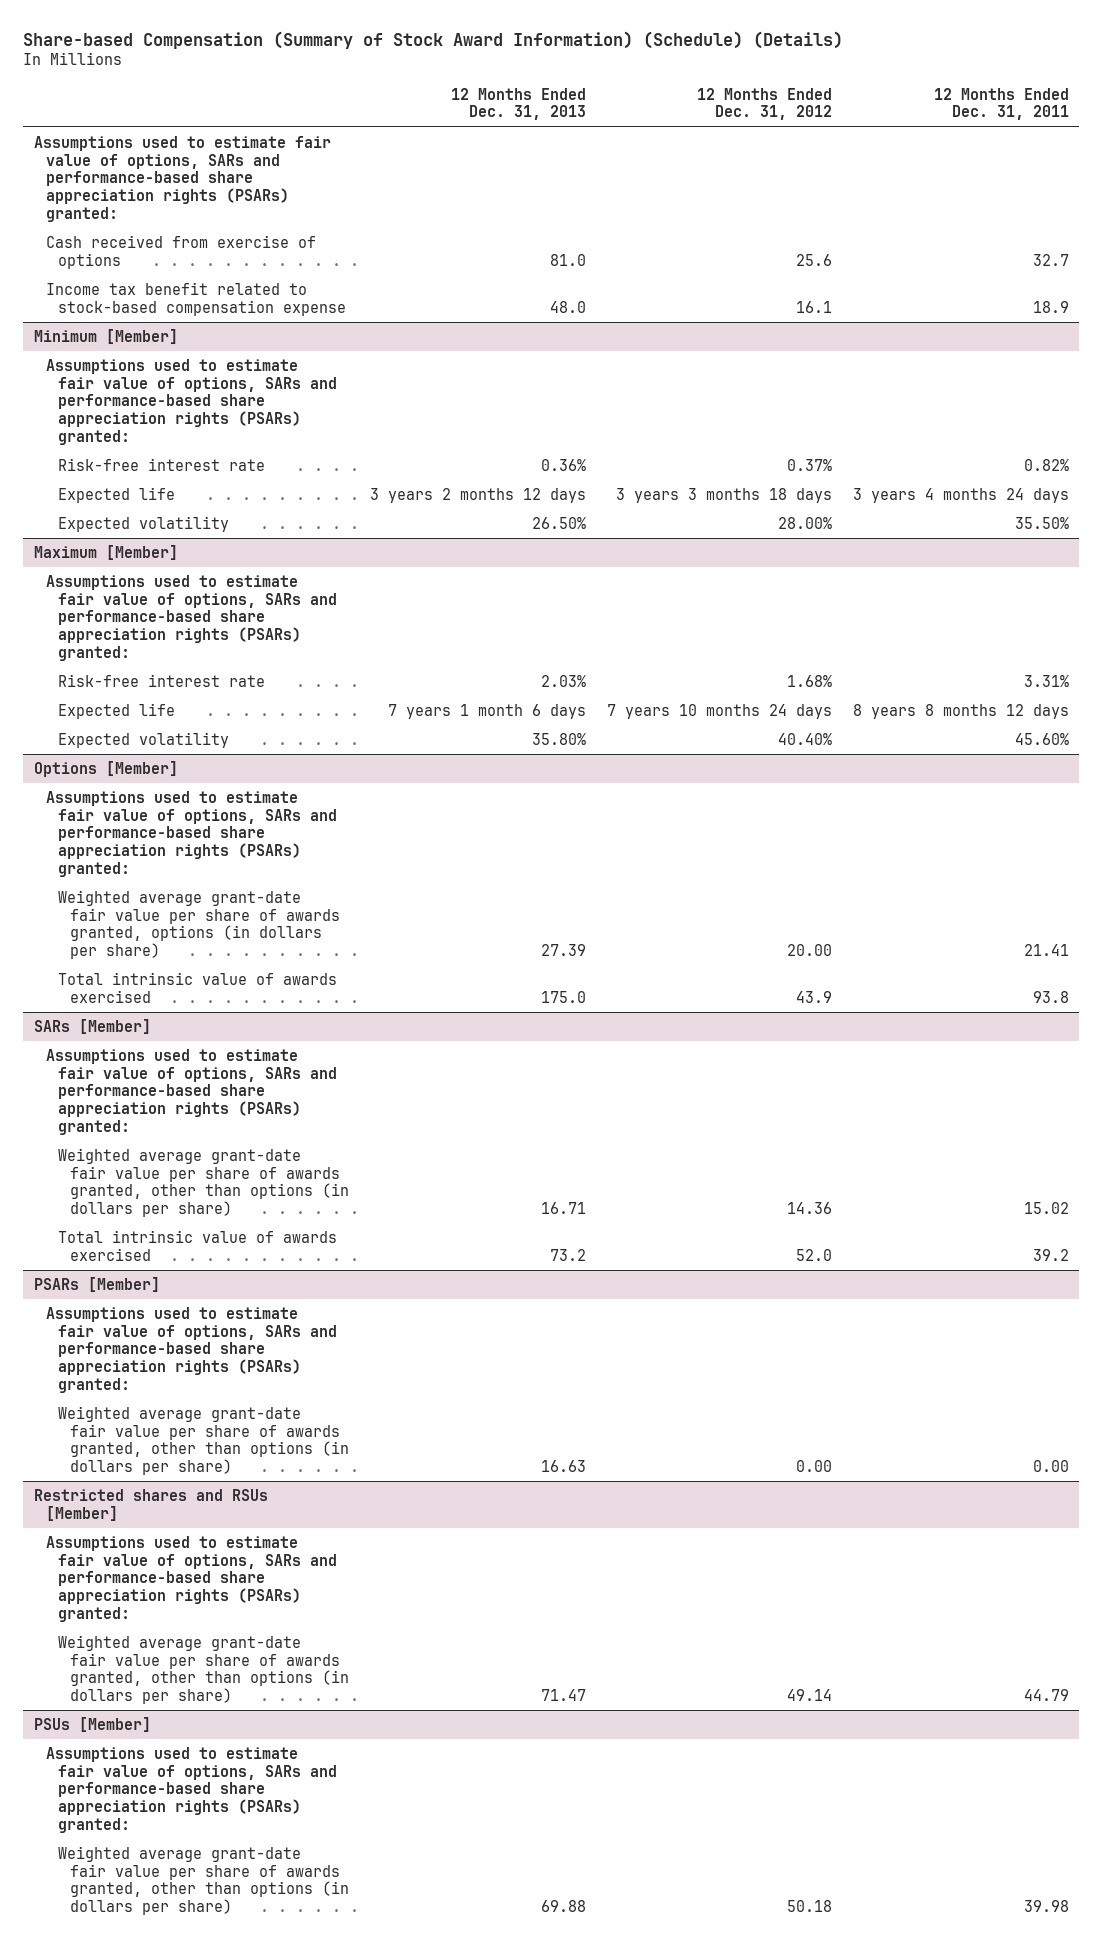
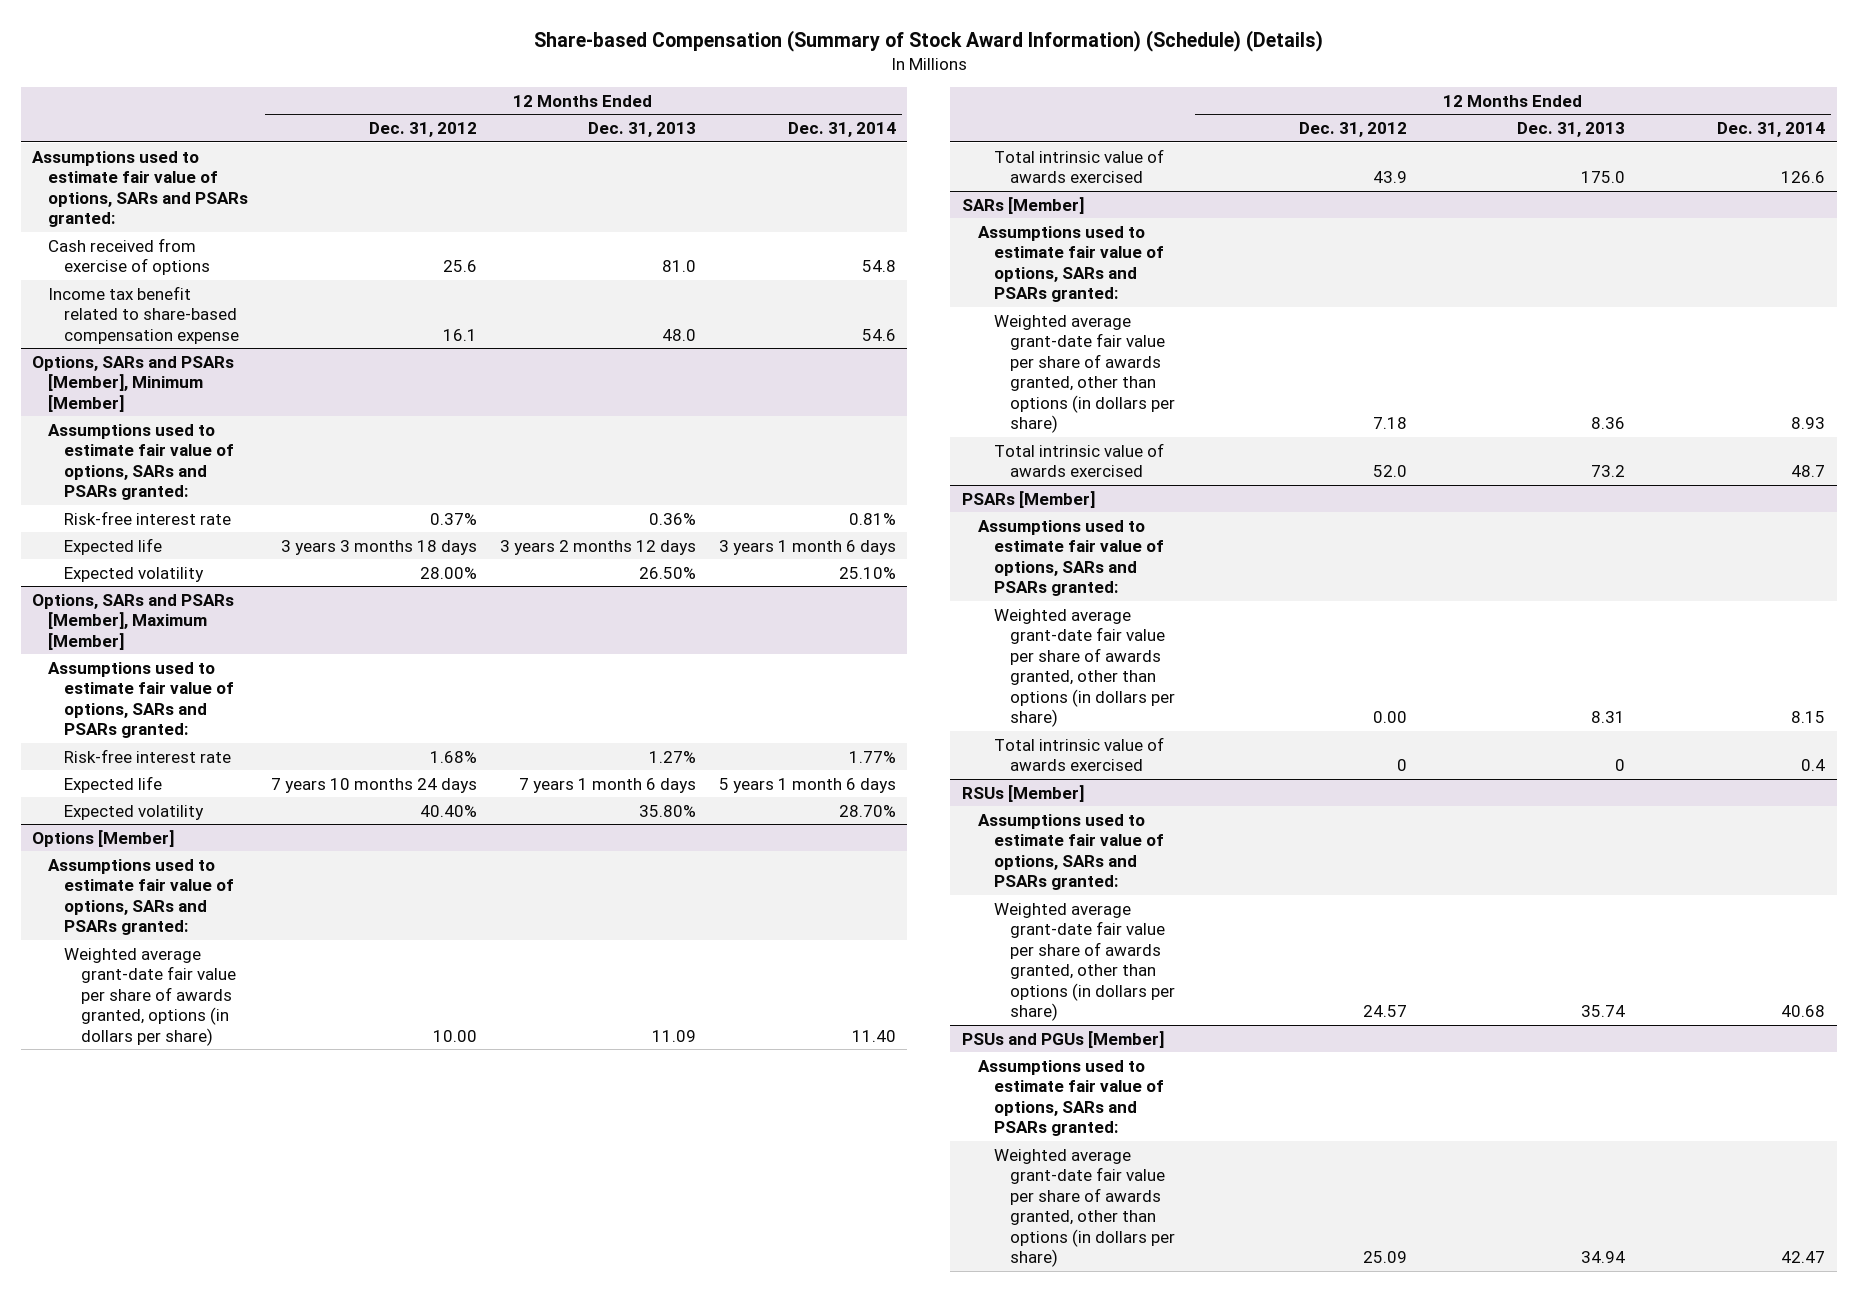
- | 12 Months Ended Dec. 31, 2013 | 12 Months Ended Dec. 31, 2012 | 12 Months Ended Dec. 31, 2011
+ | 12 Months Ended Dec. 31, 2012 | 12 Months Ended Dec. 31, 2013 | 12 Months Ended Dec. 31, 2014
- Assumptions used to estimate fair value of options, SARs and performance-based share appreciation rights (PSARs) granted:
+ Assumptions used to estimate fair value of options, SARs and PSARs granted:
- Income tax benefit related to stock-based compensation expense | 48.0 | 16.1 | 18.9
- Minimum [Member]
- Assumptions used to estimate fair value of options, SARs and performance-based share appreciation rights (PSARs) granted:
+ Income tax benefit related to share-based compensation expense | 16.1 | 48.0 | 54.6
+ Options, SARs and PSARs [Member], Minimum [Member]
+ Assumptions used to estimate fair value of options, SARs and PSARs granted:
- Maximum [Member]
- Assumptions used to estimate fair value of options, SARs and performance-based share appreciation rights (PSARs) granted:
- Risk-free interest rate | 2.03% | 1.68% | 3.31%
+ Options, SARs and PSARs [Member], Maximum [Member]
+ Assumptions used to estimate fair value of options, SARs and PSARs granted:
+ Risk-free interest rate | 1.68% | 1.27% | 1.77%
@ Options [Member]
- Assumptions used to estimate fair value of options, SARs and performance-based share appreciation rights (PSARs) granted:
- Weighted average grant-date fair value per share of awards granted, options (in dollars per share) | 27.39 | 20.00 | 21.41
+ Assumptions used to estimate fair value of options, SARs and PSARs granted:
+ Weighted average grant-date fair value per share of awards granted, options (in dollars per share) | 10.00 | 11.09 | 11.40
@ SARs [Member]
- Assumptions used to estimate fair value of options, SARs and performance-based share appreciation rights (PSARs) granted:
- Weighted average grant-date fair value per share of awards granted, other than options (in dollars per share) | 16.71 | 14.36 | 15.02
+ Assumptions used to estimate fair value of options, SARs and PSARs granted:
+ Weighted average grant-date fair value per share of awards granted, other than options (in dollars per share) | 7.18 | 8.36 | 8.93
@ PSARs [Member]
- Assumptions used to estimate fair value of options, SARs and performance-based share appreciation rights (PSARs) granted:
- Weighted average grant-date fair value per share of awards granted, other than options (in dollars per share) | 16.63 | 0.00 | 0.00
- Restricted shares and RSUs [Member]
- Assumptions used to estimate fair value of options, SARs and performance-based share appreciation rights (PSARs) granted:
- Weighted average grant-date fair value per share of awards granted, other than options (in dollars per share) | 71.47 | 49.14 | 44.79
- PSUs [Member]
- Assumptions used to estimate fair value of options, SARs and performance-based share appreciation rights (PSARs) granted:
- Weighted average grant-date fair value per share of awards granted, other than options (in dollars per share) | 69.88 | 50.18 | 39.98
@ PSARs [Member]
+ Assumptions used to estimate fair value of options, SARs and PSARs granted:
+ Weighted average grant-date fair value per share of awards granted, other than options (in dollars per share) | 0.00 | 8.31 | 8.15
+ Total intrinsic value of awards exercised | 0 | 0 | 0.4
+ RSUs [Member]
+ Assumptions used to estimate fair value of options, SARs and PSARs granted:
+ Weighted average grant-date fair value per share of awards granted, other than options (in dollars per share) | 24.57 | 35.74 | 40.68
+ PSUs and PGUs [Member]
+ Assumptions used to estimate fair value of options, SARs and PSARs granted:
+ Weighted average grant-date fair value per share of awards granted, other than options (in dollars per share) | 25.09 | 34.94 | 42.47

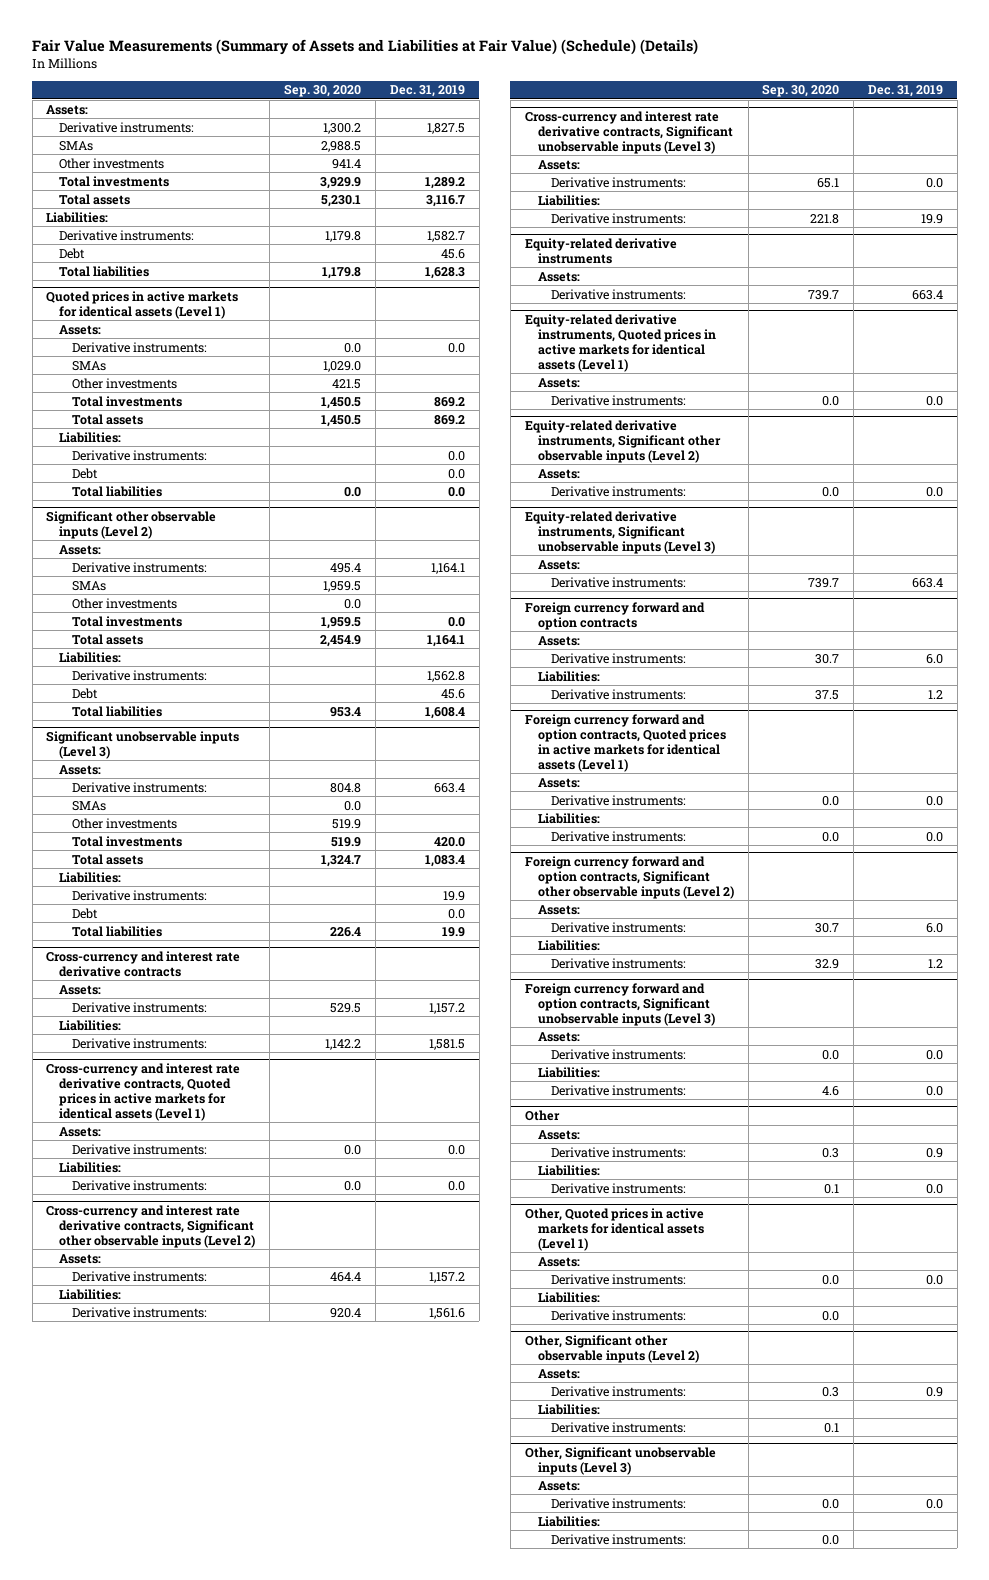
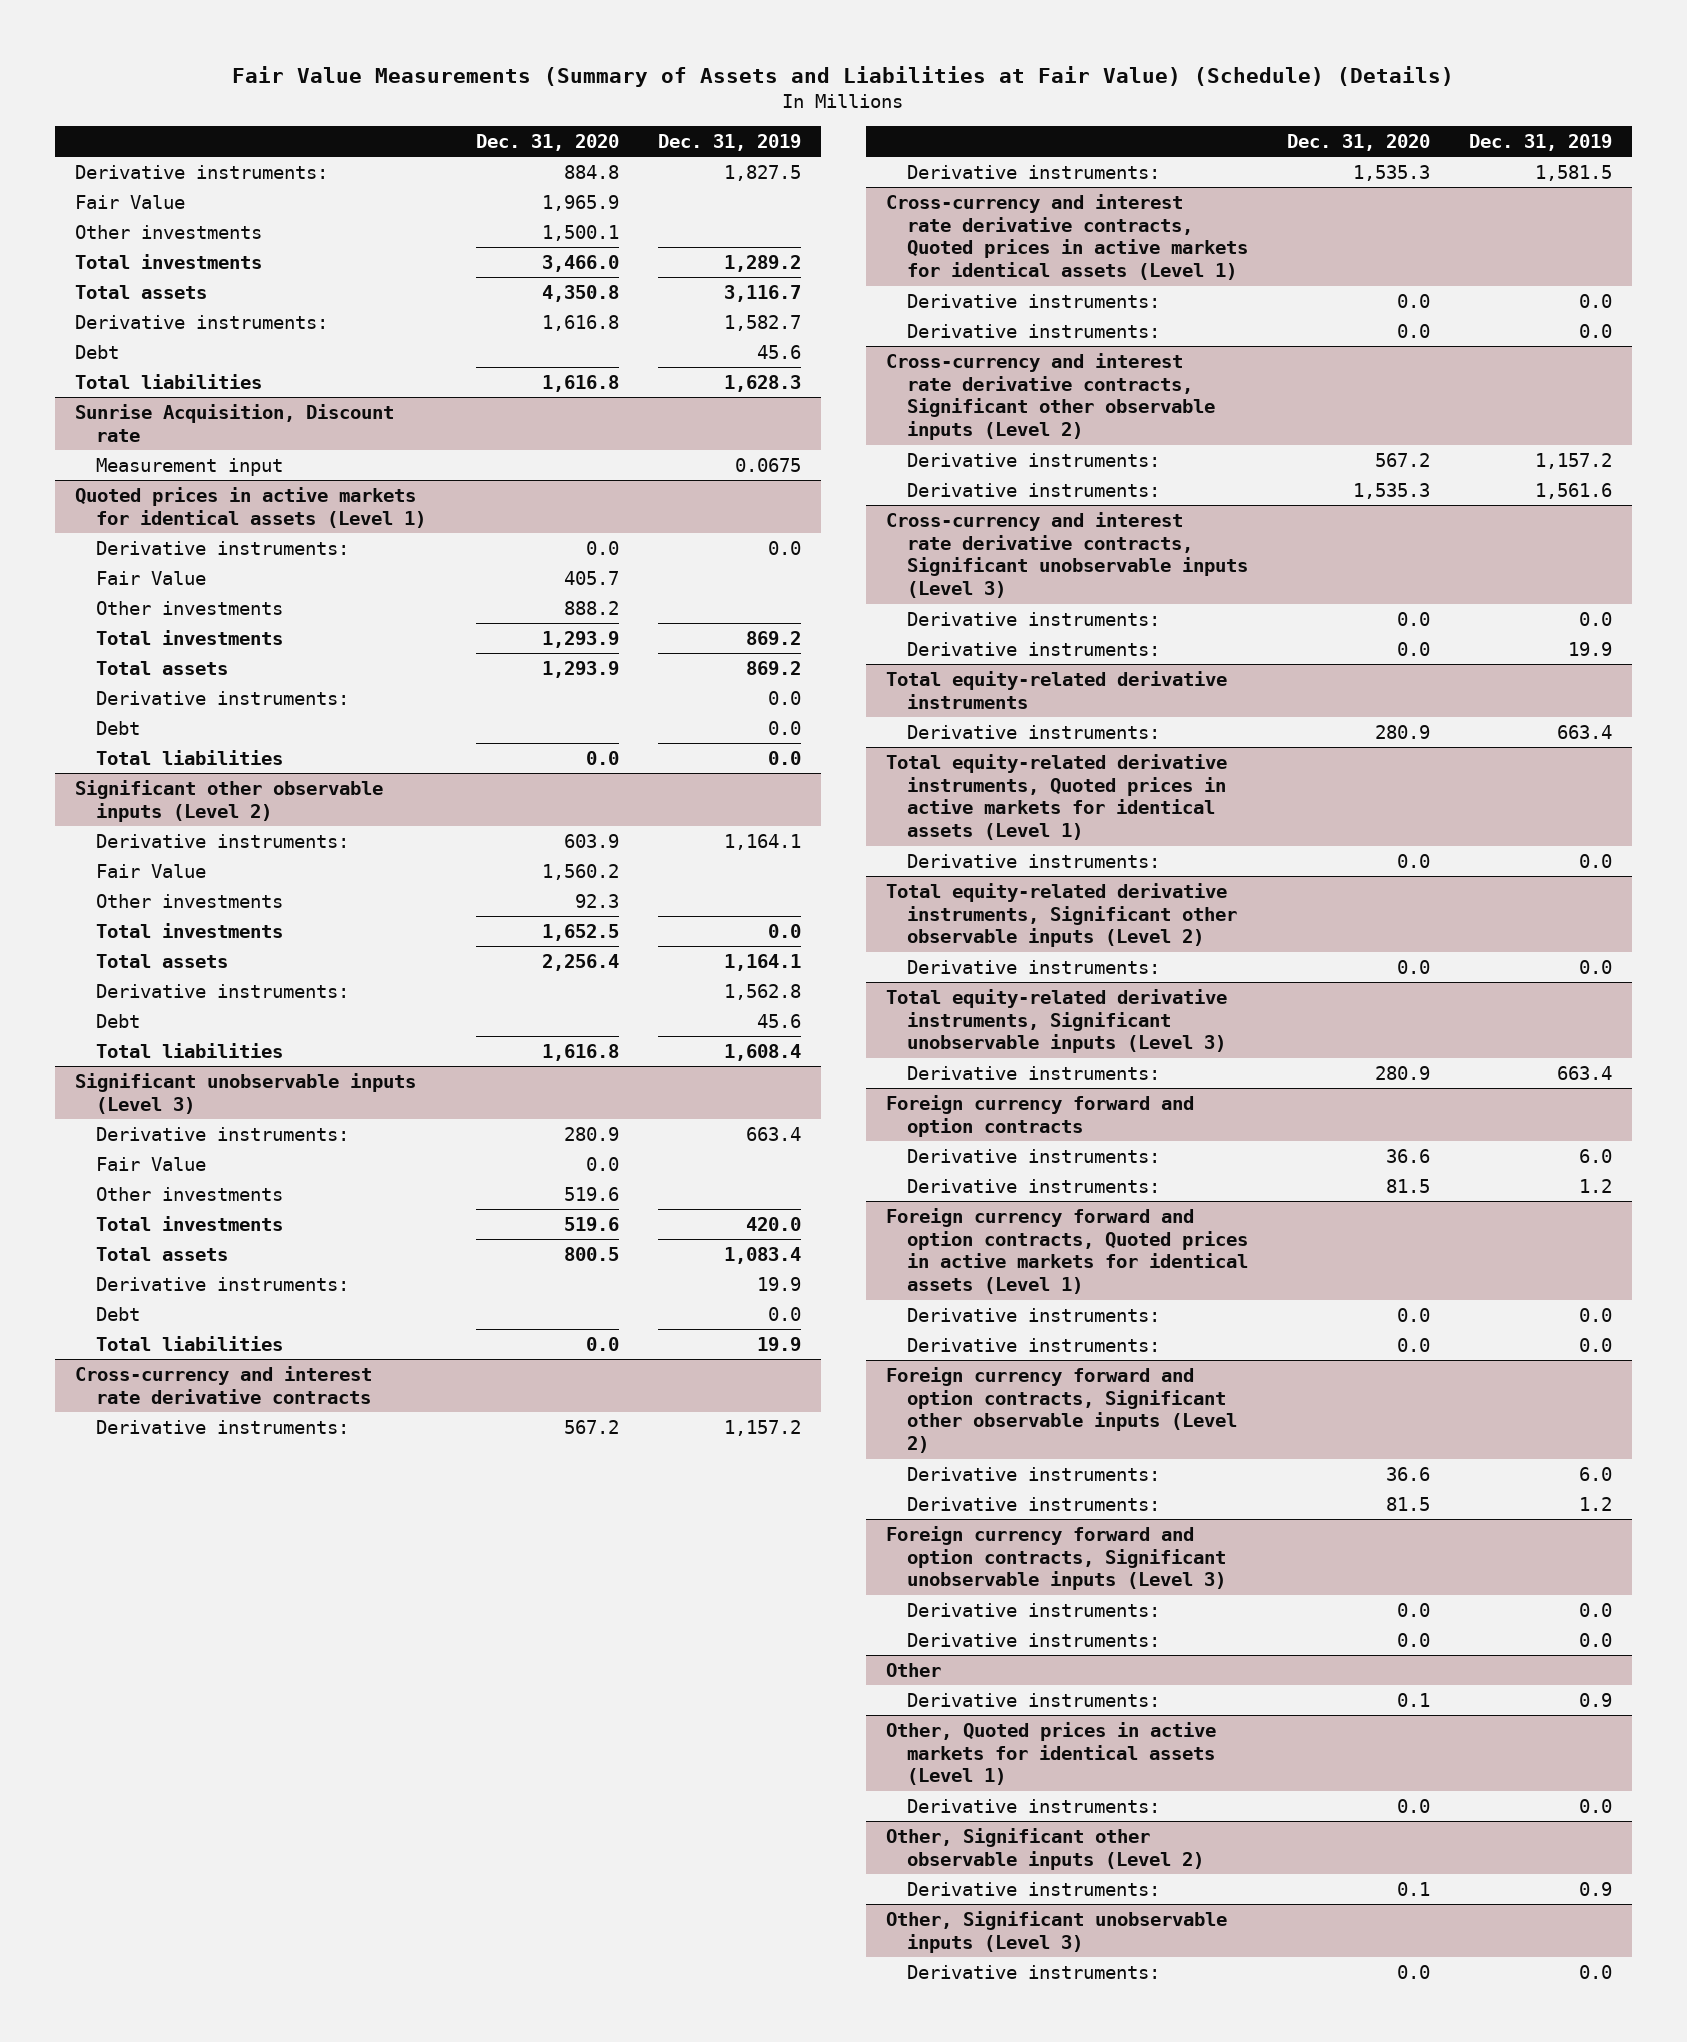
- | Sep. 30, 2020 | Dec. 31, 2019
+ | Dec. 31, 2020 | Dec. 31, 2019
- Assets:
- SMAs | 2,988.5 |
+ Fair Value | 1,965.9 |
- Liabilities:
+ Sunrise Acquisition, Discount rate
+ Measurement input | | 0.0675
@ Quoted prices in active markets for identical assets (Level 1)
- Assets:
- SMAs | 1,029.0 |
+ Fair Value | 405.7 |
- Liabilities:
@ Significant other observable inputs (Level 2)
- Assets:
- SMAs | 1,959.5 |
+ Fair Value | 1,560.2 |
- Liabilities:
@ Significant unobservable inputs (Level 3)
- Assets:
- SMAs | 0.0 |
+ Fair Value | 0.0 |
- Liabilities:
@ Cross-currency and interest rate derivative contracts
- Assets:
- Liabilities:
@ Cross-currency and interest rate derivative contracts, Quoted prices in active markets for identical assets (Level 1)
- Assets:
- Liabilities:
@ Cross-currency and interest rate derivative contracts, Significant other observable inputs (Level 2)
- Assets:
- Liabilities:
@ Cross-currency and interest rate derivative contracts, Significant unobservable inputs (Level 3)
- Assets:
- Liabilities:
- Equity-related derivative instruments
- Assets:
+ Total equity-related derivative instruments
- Equity-related derivative instruments, Quoted prices in active markets for identical assets (Level 1)
- Assets:
+ Total equity-related derivative instruments, Quoted prices in active markets for identical assets (Level 1)
- Equity-related derivative instruments, Significant other observable inputs (Level 2)
- Assets:
+ Total equity-related derivative instruments, Significant other observable inputs (Level 2)
- Equity-related derivative instruments, Significant unobservable inputs (Level 3)
- Assets:
+ Total equity-related derivative instruments, Significant unobservable inputs (Level 3)
@ Foreign currency forward and option contracts
- Assets:
- Liabilities:
@ Foreign currency forward and option contracts, Quoted prices in active markets for identical assets (Level 1)
- Assets:
- Liabilities:
@ Foreign currency forward and option contracts, Significant other observable inputs (Level 2)
- Assets:
- Liabilities:
@ Foreign currency forward and option contracts, Significant unobservable inputs (Level 3)
- Assets:
- Liabilities:
@ Other
- Assets:
- Liabilities:
- Derivative instruments: | 0.1 | 0.0
@ Other, Quoted prices in active markets for identical assets (Level 1)
- Assets:
- Liabilities:
- Derivative instruments: | 0.0 |
@ Other, Significant other observable inputs (Level 2)
- Assets:
- Liabilities:
- Derivative instruments: | 0.1 |
@ Other, Significant unobservable inputs (Level 3)
- Assets:
- Liabilities:
- Derivative instruments: | 0.0 |

